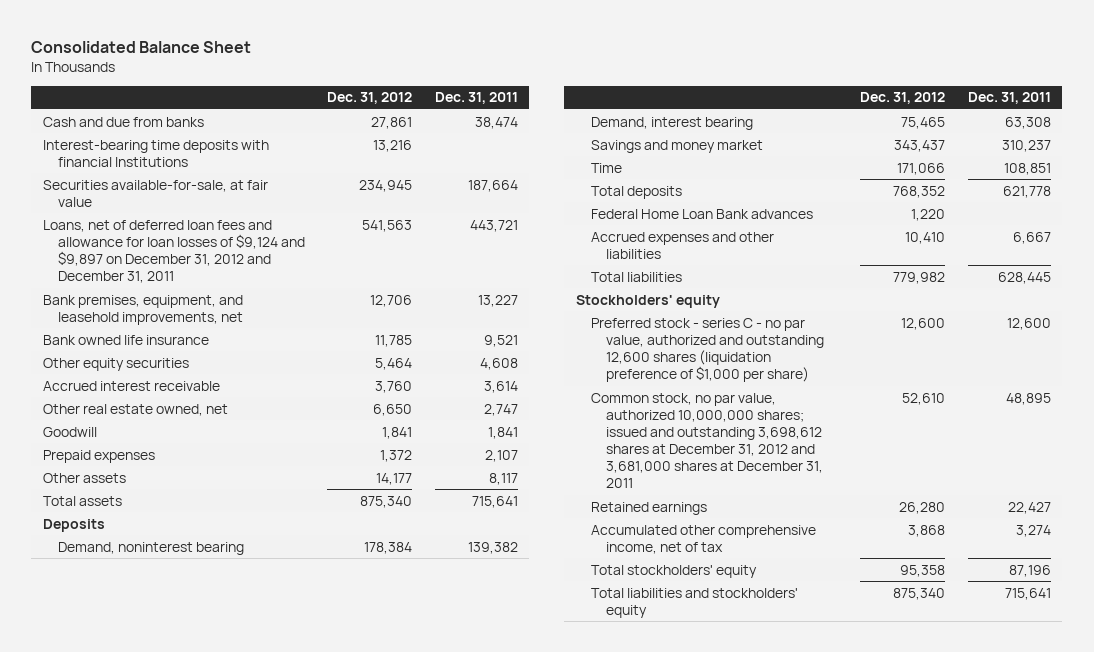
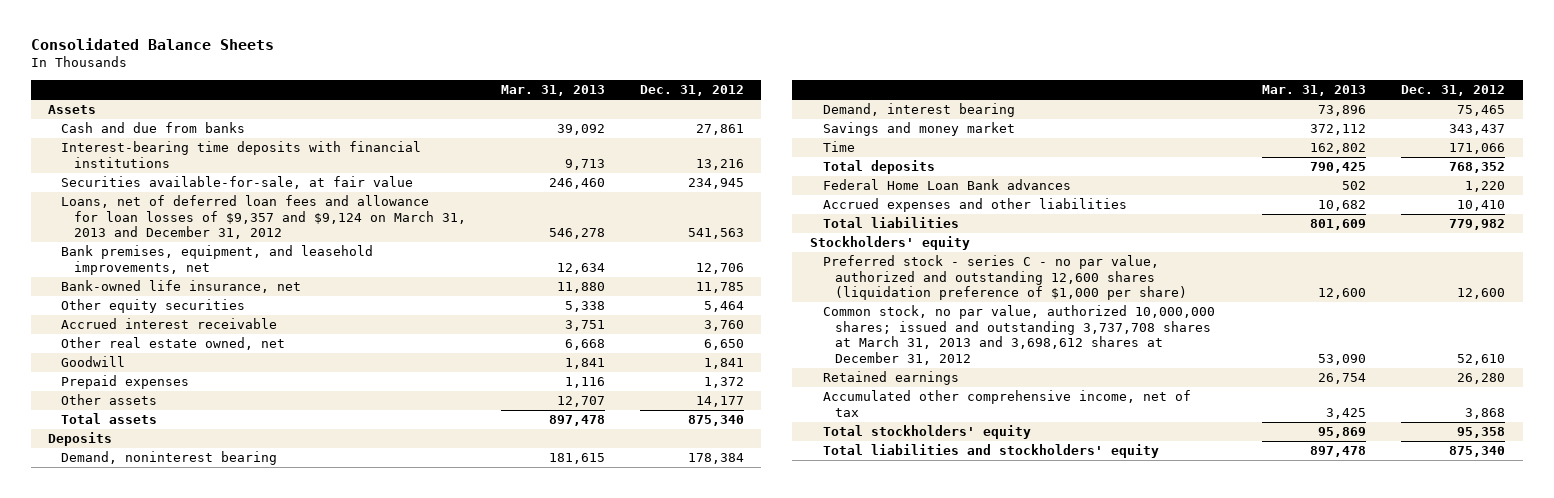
- Consolidated Balance Sheet
+ Consolidated Balance Sheets
- | Dec. 31, 2012 | Dec. 31, 2011
+ | Mar. 31, 2013 | Dec. 31, 2012
+ Assets
- Interest-bearing time deposits with financial Institutions | 13,216 |
+ Interest-bearing time deposits with financial institutions | 9,713 | 13,216
- Loans, net of deferred loan fees and allowance for loan losses of $9,124 and $9,897 on December 31, 2012 and December 31, 2011 | 541,563 | 443,721
+ Loans, net of deferred loan fees and allowance for loan losses of $9,357 and $9,124 on March 31, 2013 and December 31, 2012 | 546,278 | 541,563
- Bank owned life insurance | 11,785 | 9,521
+ Bank-owned life insurance, net | 11,880 | 11,785
- Common stock, no par value, authorized 10,000,000 shares; issued and outstanding 3,698,612 shares at December 31, 2012 and 3,681,000 shares at December 31, 2011 | 52,610 | 48,895
+ Common stock, no par value, authorized 10,000,000 shares; issued and outstanding 3,737,708 shares at March 31, 2013 and 3,698,612 shares at December 31, 2012 | 53,090 | 52,610

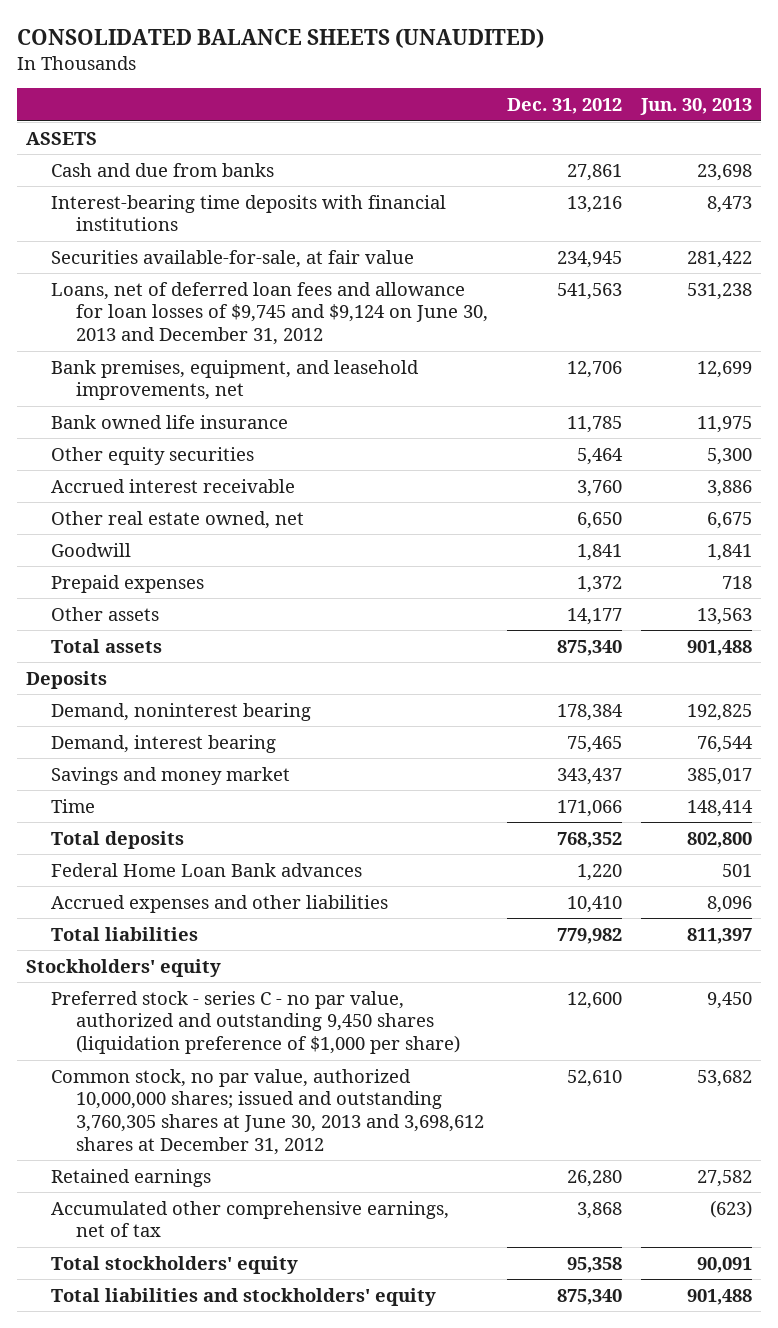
- Consolidated Balance Sheets
+ CONSOLIDATED BALANCE SHEETS (UNAUDITED)
- | Mar. 31, 2013 | Dec. 31, 2012
+ | Dec. 31, 2012 | Jun. 30, 2013
- Assets
+ ASSETS
- Loans, net of deferred loan fees and allowance for loan losses of $9,357 and $9,124 on March 31, 2013 and December 31, 2012 | 546,278 | 541,563
+ Loans, net of deferred loan fees and allowance for loan losses of $9,745 and $9,124 on June 30, 2013 and December 31, 2012 | 541,563 | 531,238
- Bank-owned life insurance, net | 11,880 | 11,785
+ Bank owned life insurance | 11,785 | 11,975
- Preferred stock - series C - no par value, authorized and outstanding 12,600 shares (liquidation preference of $1,000 per share) | 12,600 | 12,600
- Common stock, no par value, authorized 10,000,000 shares; issued and outstanding 3,737,708 shares at March 31, 2013 and 3,698,612 shares at December 31, 2012 | 53,090 | 52,610
+ Preferred stock - series C - no par value, authorized and outstanding 9,450 shares (liquidation preference of $1,000 per share) | 12,600 | 9,450
+ Common stock, no par value, authorized 10,000,000 shares; issued and outstanding 3,760,305 shares at June 30, 2013 and 3,698,612 shares at December 31, 2012 | 52,610 | 53,682
- Accumulated other comprehensive income, net of tax | 3,425 | 3,868
+ Accumulated other comprehensive earnings, net of tax | 3,868 | (623)

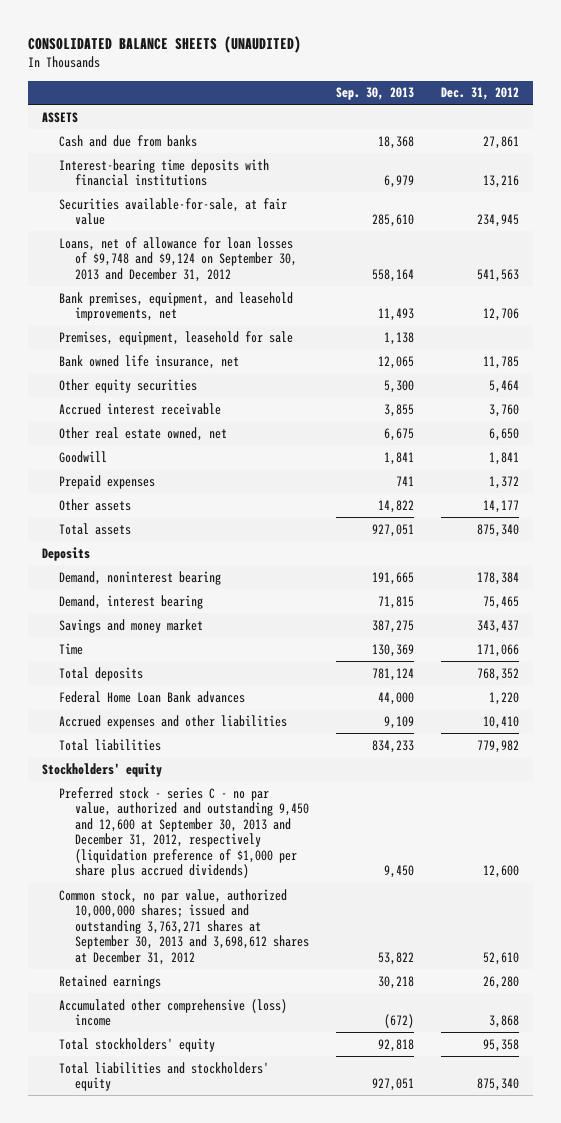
- | Dec. 31, 2012 | Jun. 30, 2013
+ | Sep. 30, 2013 | Dec. 31, 2012
- Loans, net of deferred loan fees and allowance for loan losses of $9,745 and $9,124 on June 30, 2013 and December 31, 2012 | 541,563 | 531,238
+ Loans, net of allowance for loan losses of $9,748 and $9,124 on September 30, 2013 and December 31, 2012 | 558,164 | 541,563
- Bank owned life insurance | 11,785 | 11,975
+ Premises, equipment, leasehold for sale | 1,138 |
+ Bank owned life insurance, net | 12,065 | 11,785
- Preferred stock - series C - no par value, authorized and outstanding 9,450 shares (liquidation preference of $1,000 per share) | 12,600 | 9,450
- Common stock, no par value, authorized 10,000,000 shares; issued and outstanding 3,760,305 shares at June 30, 2013 and 3,698,612 shares at December 31, 2012 | 52,610 | 53,682
+ Preferred stock - series C - no par value, authorized and outstanding 9,450 and 12,600 at September 30, 2013 and December 31, 2012, respectively (liquidation preference of $1,000 per share plus accrued dividends) | 9,450 | 12,600
+ Common stock, no par value, authorized 10,000,000 shares; issued and outstanding 3,763,271 shares at September 30, 2013 and 3,698,612 shares at December 31, 2012 | 53,822 | 52,610
- Accumulated other comprehensive earnings, net of tax | 3,868 | (623)
+ Accumulated other comprehensive (loss) income | (672) | 3,868

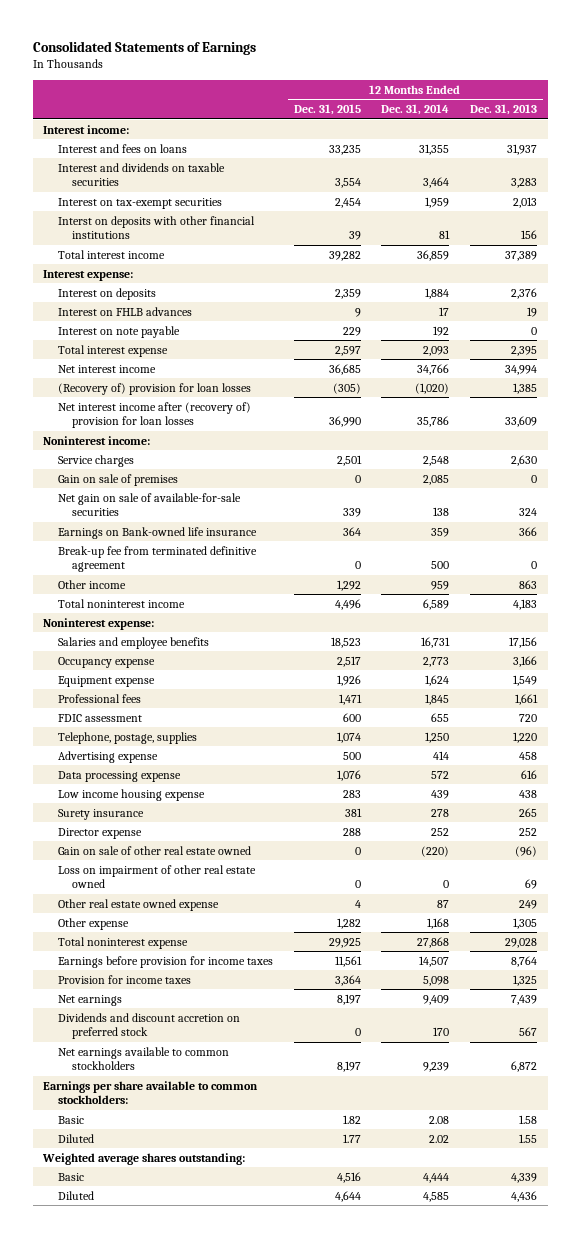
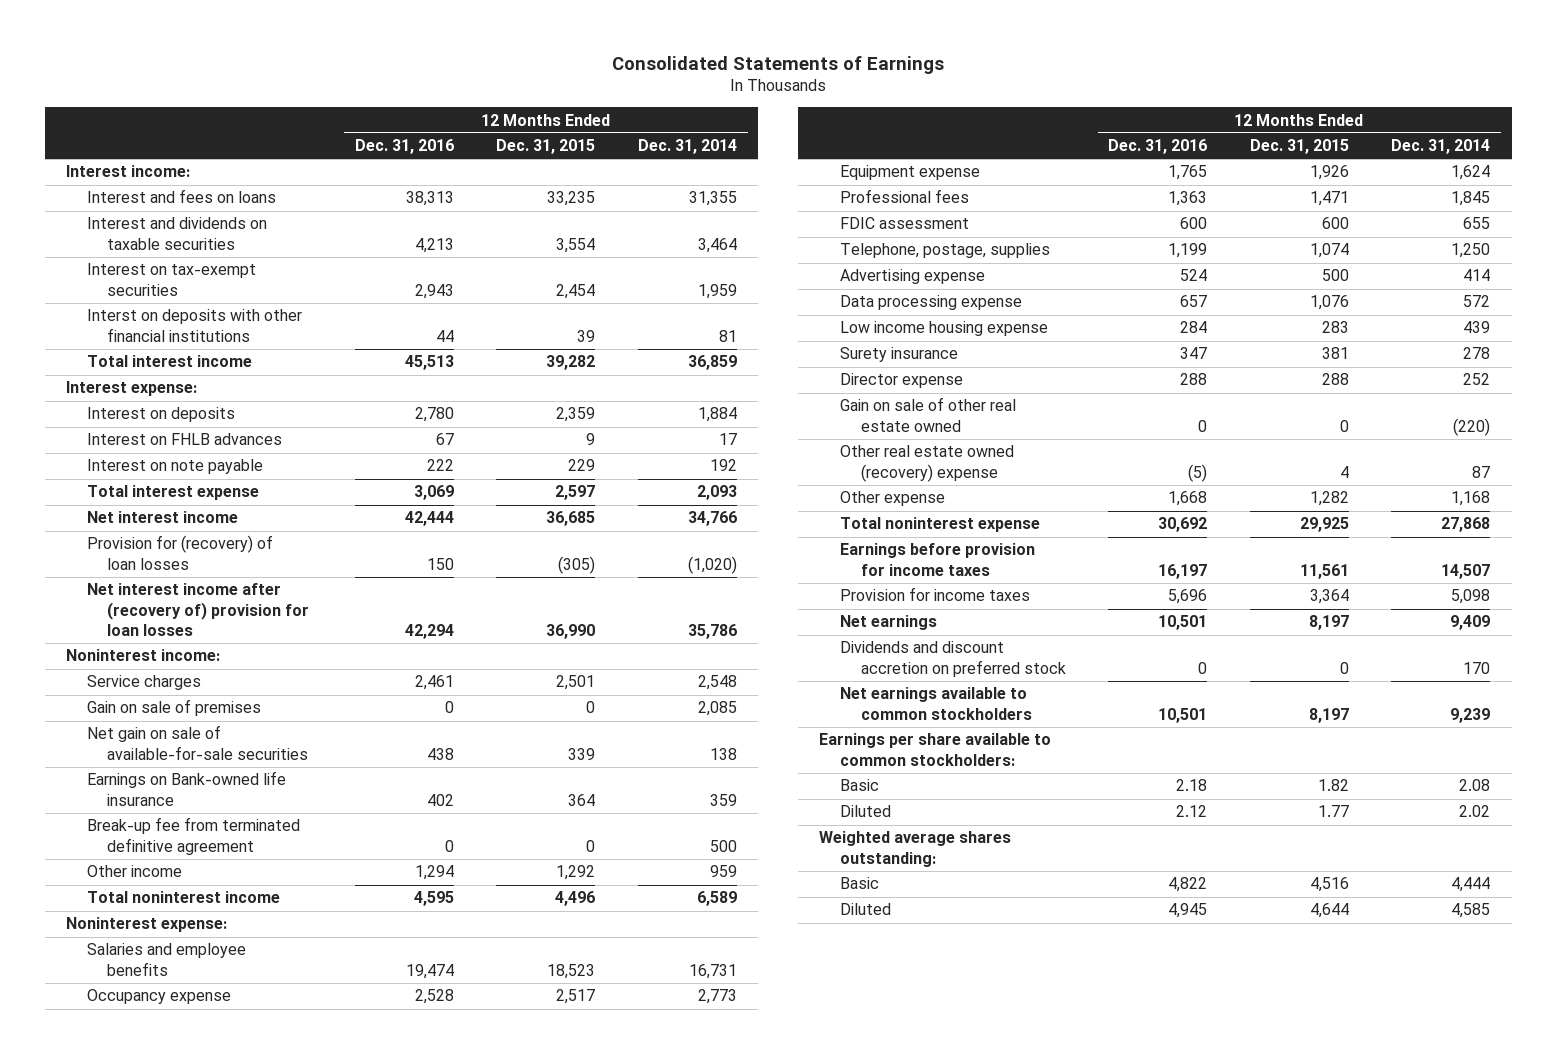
- | 12 Months Ended Dec. 31, 2015 | 12 Months Ended Dec. 31, 2014 | 12 Months Ended Dec. 31, 2013
+ | 12 Months Ended Dec. 31, 2016 | 12 Months Ended Dec. 31, 2015 | 12 Months Ended Dec. 31, 2014
- (Recovery of) provision for loan losses | (305) | (1,020) | 1,385
+ Provision for (recovery) of loan losses | 150 | (305) | (1,020)
- Loss on impairment of other real estate owned | 0 | 0 | 69
- Other real estate owned expense | 4 | 87 | 249
+ Other real estate owned (recovery) expense | (5) | 4 | 87

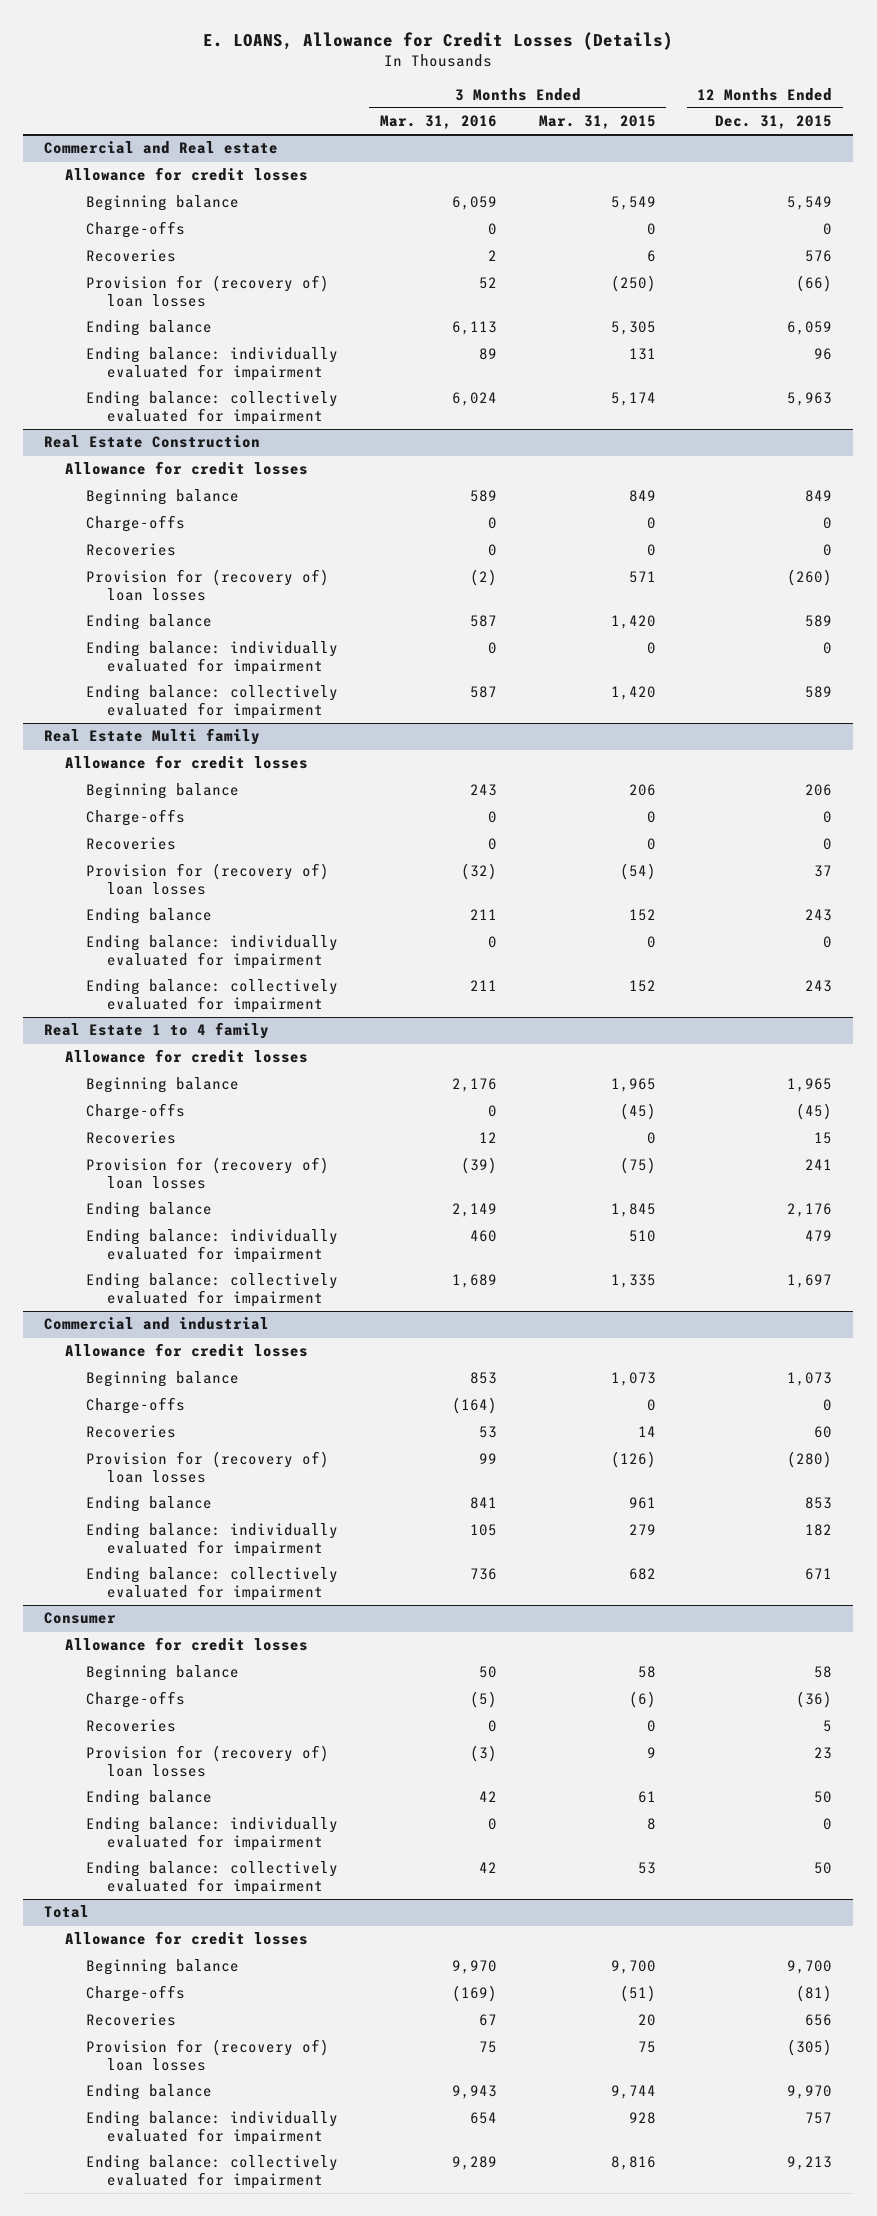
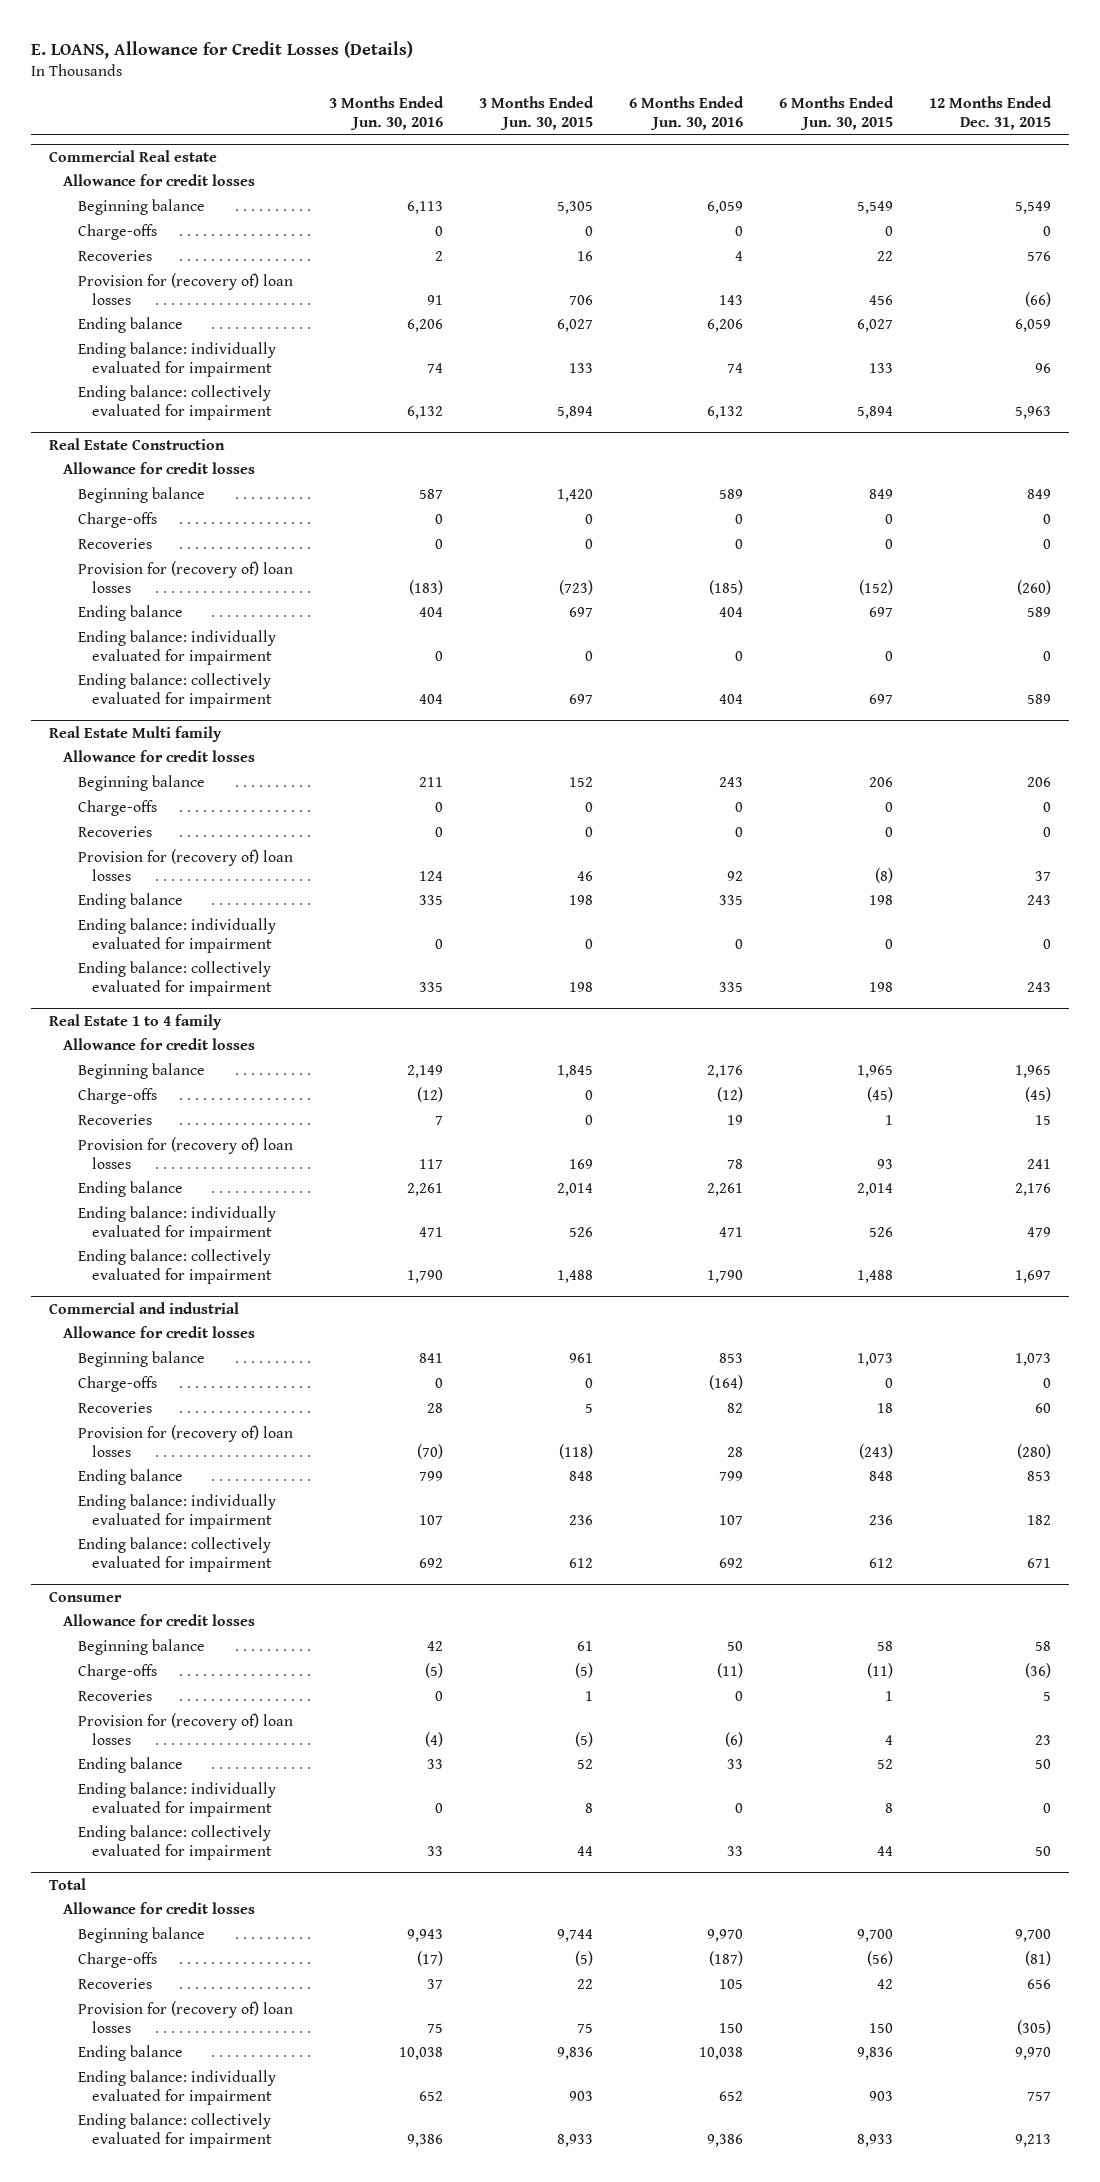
- | 3 Months Ended Mar. 31, 2016 | 3 Months Ended Mar. 31, 2015 | 12 Months Ended Dec. 31, 2015
+ | 3 Months Ended Jun. 30, 2016 | 3 Months Ended Jun. 30, 2015 | 6 Months Ended Jun. 30, 2016 | 6 Months Ended Jun. 30, 2015 | 12 Months Ended Dec. 31, 2015
- Commercial and Real estate
+ Commercial Real estate

